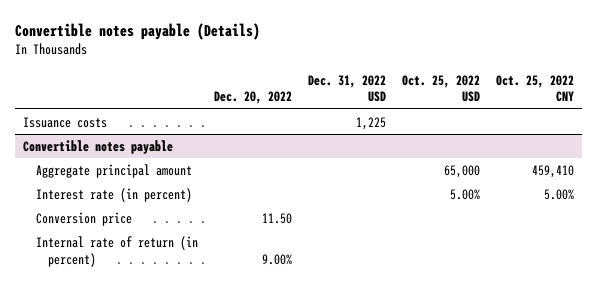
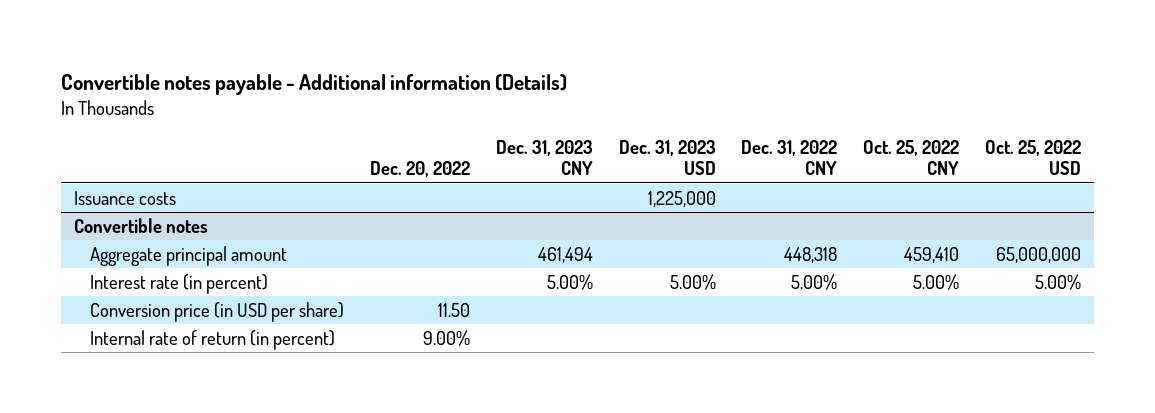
- Convertible notes payable (Details)
+ Convertible notes payable - Additional information (Details)
- | Dec. 20, 2022 | Dec. 31, 2022 USD | Oct. 25, 2022 USD | Oct. 25, 2022 CNY
+ | Dec. 20, 2022 | Dec. 31, 2023 CNY | Dec. 31, 2023 USD | Dec. 31, 2022 CNY | Oct. 25, 2022 CNY | Oct. 25, 2022 USD
- Convertible notes payable
- Aggregate principal amount | | | 65,000 | 459,410
+ Convertible notes
+ Aggregate principal amount | | 461,494 | | 448,318 | 459,410 | 65,000,000
- Conversion price | 11.50 | | |
+ Conversion price (in USD per share) | 11.50 | | | | |

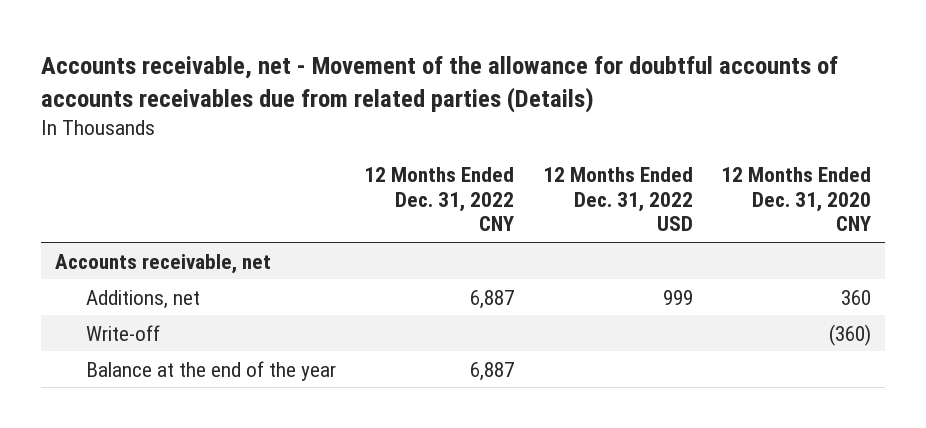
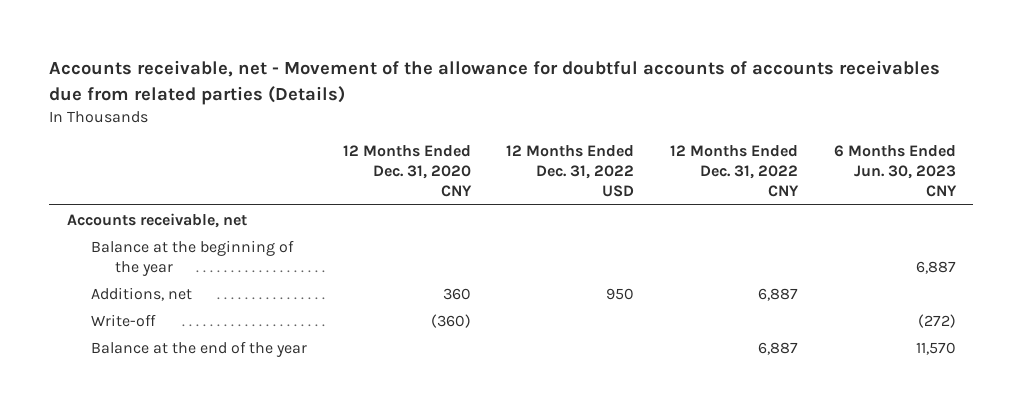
- | 12 Months Ended Dec. 31, 2022 CNY | 12 Months Ended Dec. 31, 2022 USD | 12 Months Ended Dec. 31, 2020 CNY
+ | 12 Months Ended Dec. 31, 2020 CNY | 12 Months Ended Dec. 31, 2022 USD | 12 Months Ended Dec. 31, 2022 CNY | 6 Months Ended Jun. 30, 2023 CNY
- Additions, net | 6,887 | 999 | 360
+ Balance at the beginning of the year | | | | 6,887
+ Additions, net | 360 | 950 | 6,887 |

